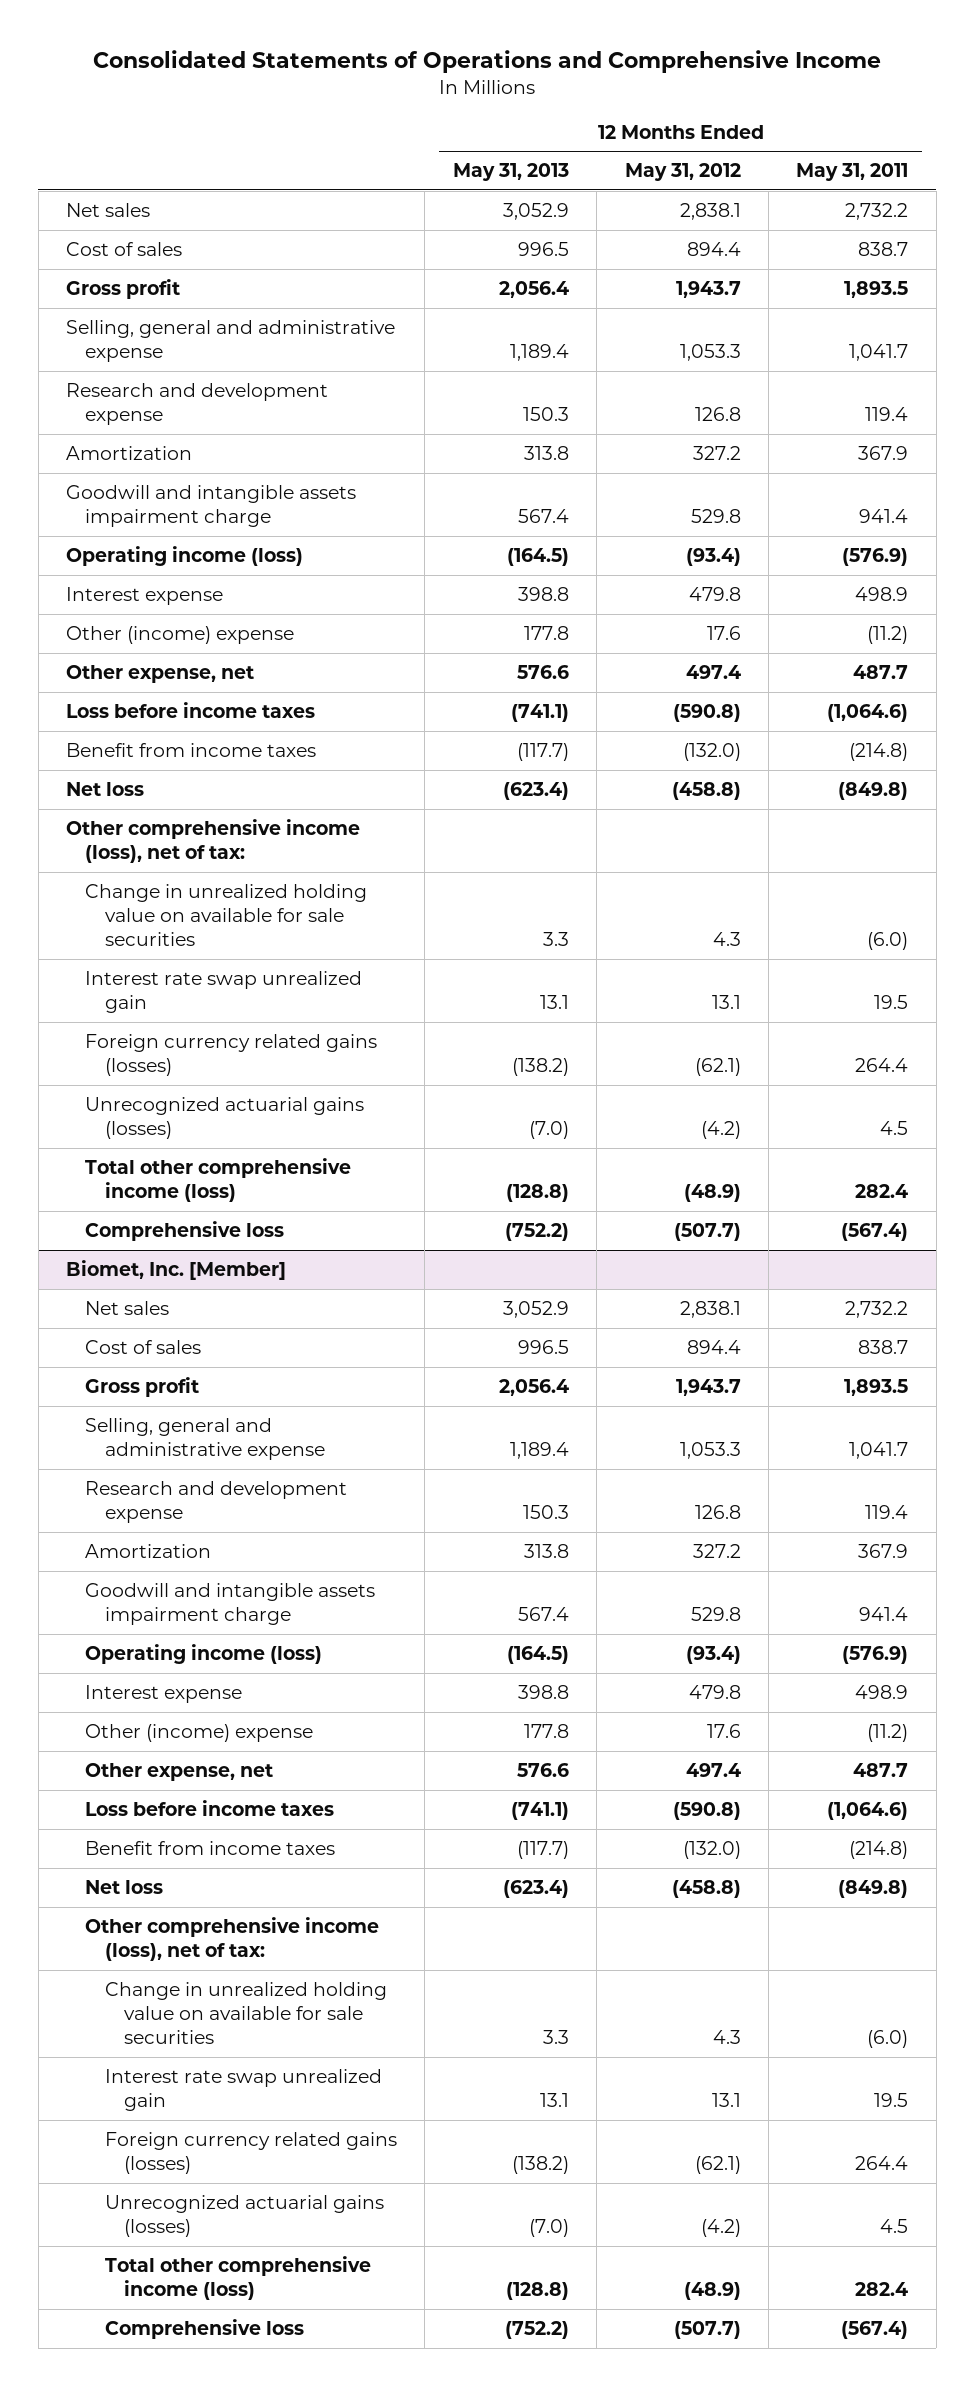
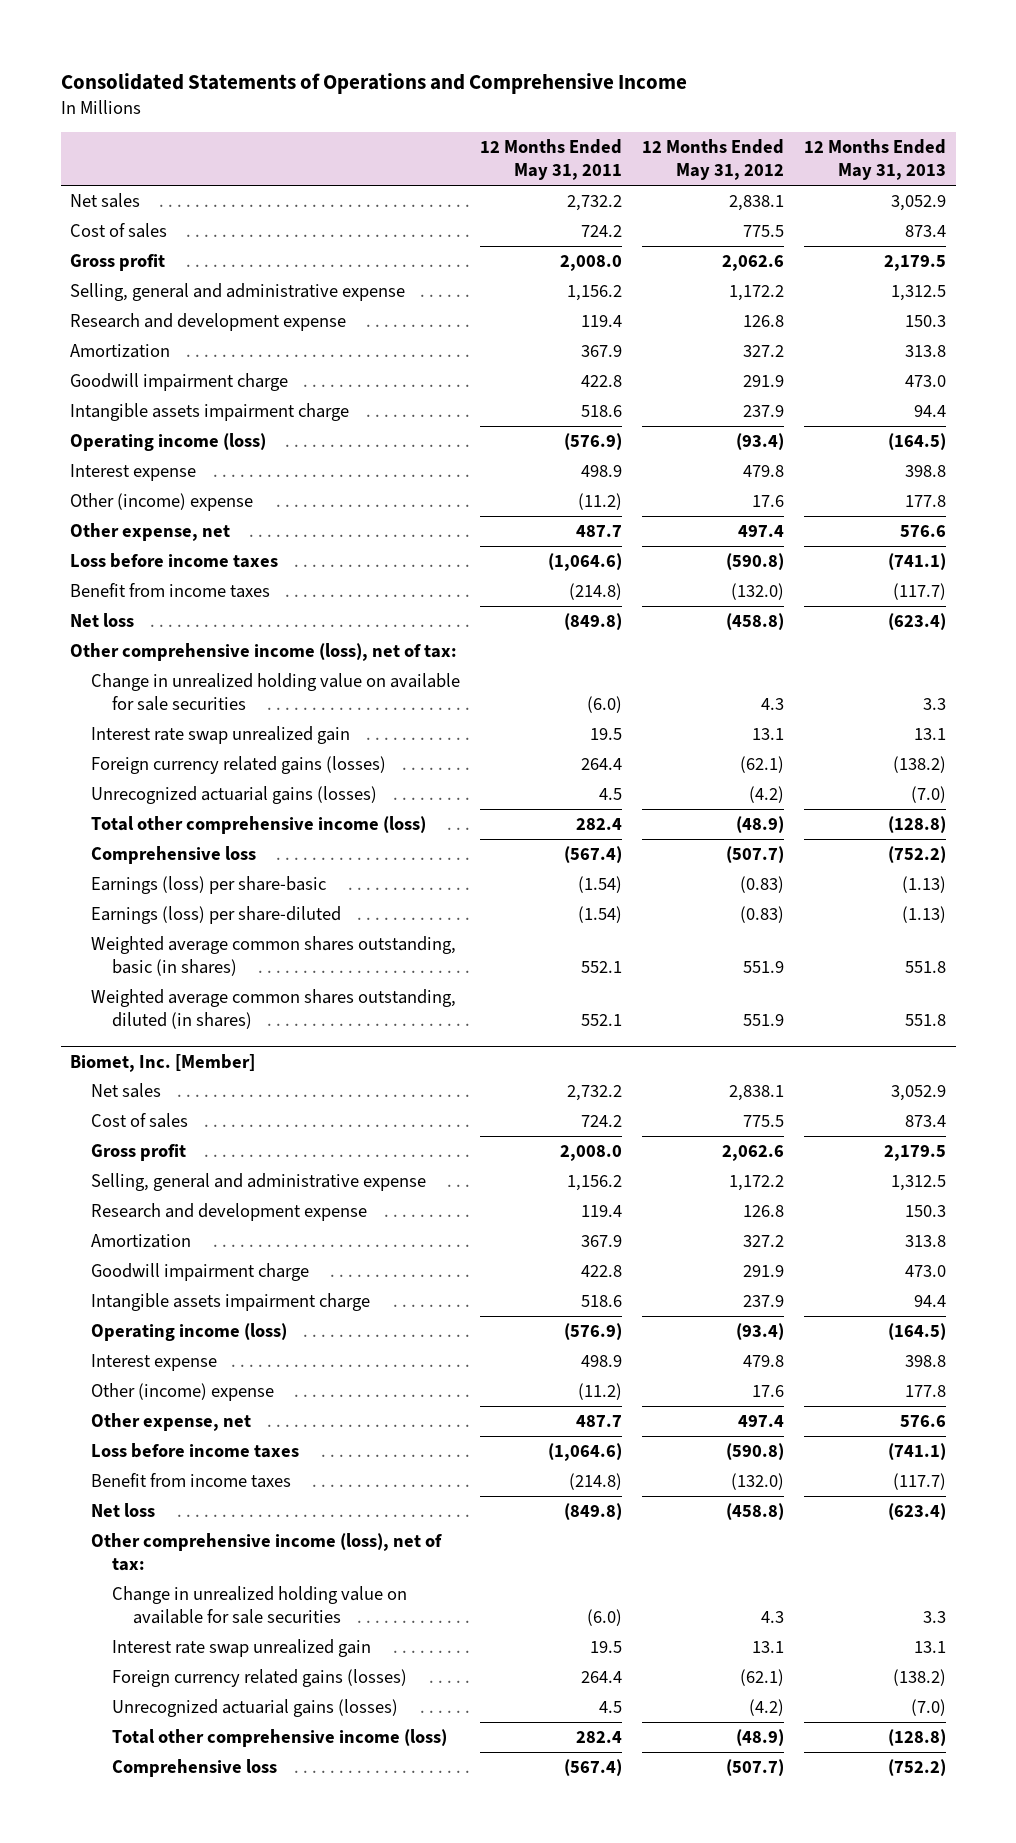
- | 12 Months Ended May 31, 2013 | 12 Months Ended May 31, 2012 | 12 Months Ended May 31, 2011
+ | 12 Months Ended May 31, 2011 | 12 Months Ended May 31, 2012 | 12 Months Ended May 31, 2013
- Cost of sales | 996.5 | 894.4 | 838.7
- Gross profit | 2,056.4 | 1,943.7 | 1,893.5
- Selling, general and administrative expense | 1,189.4 | 1,053.3 | 1,041.7
+ Cost of sales | 724.2 | 775.5 | 873.4
+ Gross profit | 2,008.0 | 2,062.6 | 2,179.5
+ Selling, general and administrative expense | 1,156.2 | 1,172.2 | 1,312.5
- Goodwill and intangible assets impairment charge | 567.4 | 529.8 | 941.4
+ Goodwill impairment charge | 422.8 | 291.9 | 473.0
+ Intangible assets impairment charge | 518.6 | 237.9 | 94.4
+ Earnings (loss) per share-basic | (1.54) | (0.83) | (1.13)
+ Earnings (loss) per share-diluted | (1.54) | (0.83) | (1.13)
+ Weighted average common shares outstanding, basic (in shares) | 552.1 | 551.9 | 551.8
+ Weighted average common shares outstanding, diluted (in shares) | 552.1 | 551.9 | 551.8
@ Biomet, Inc. [Member]
- Cost of sales | 996.5 | 894.4 | 838.7
- Gross profit | 2,056.4 | 1,943.7 | 1,893.5
- Selling, general and administrative expense | 1,189.4 | 1,053.3 | 1,041.7
+ Cost of sales | 724.2 | 775.5 | 873.4
+ Gross profit | 2,008.0 | 2,062.6 | 2,179.5
+ Selling, general and administrative expense | 1,156.2 | 1,172.2 | 1,312.5
- Goodwill and intangible assets impairment charge | 567.4 | 529.8 | 941.4
+ Goodwill impairment charge | 422.8 | 291.9 | 473.0
+ Intangible assets impairment charge | 518.6 | 237.9 | 94.4

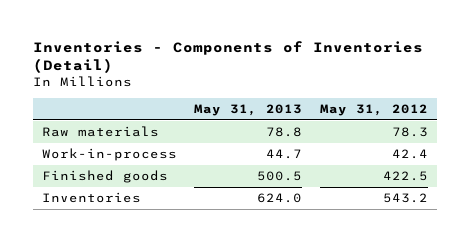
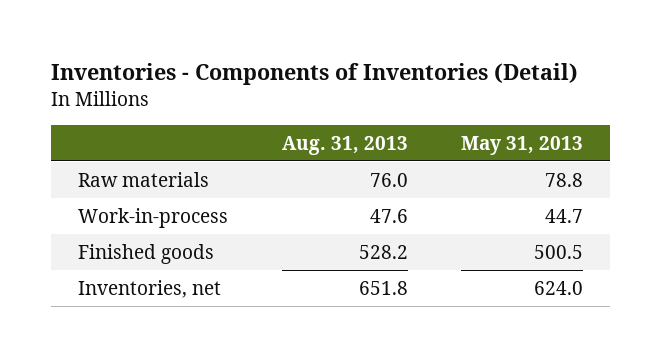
- | May 31, 2013 | May 31, 2012
+ | Aug. 31, 2013 | May 31, 2013
- Inventories | 624.0 | 543.2
+ Inventories, net | 651.8 | 624.0

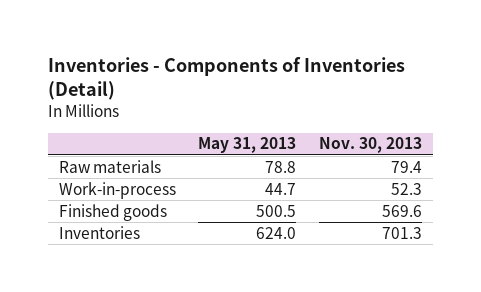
- | Aug. 31, 2013 | May 31, 2013
+ | May 31, 2013 | Nov. 30, 2013
- Inventories, net | 651.8 | 624.0
+ Inventories | 624.0 | 701.3

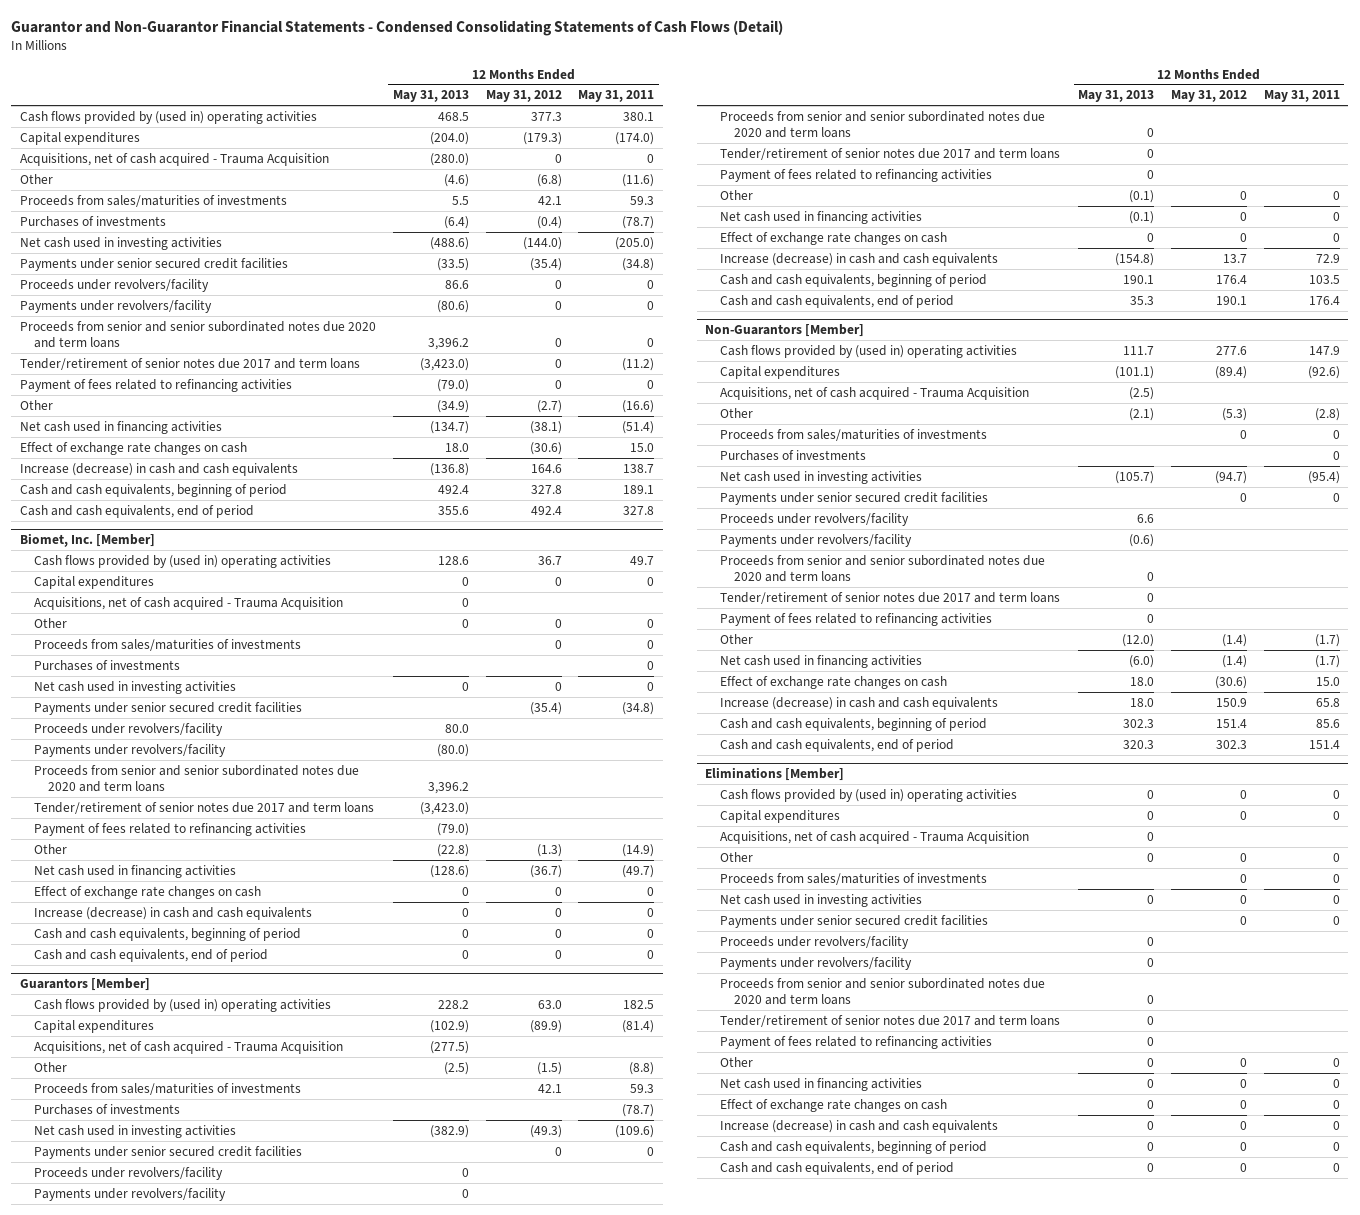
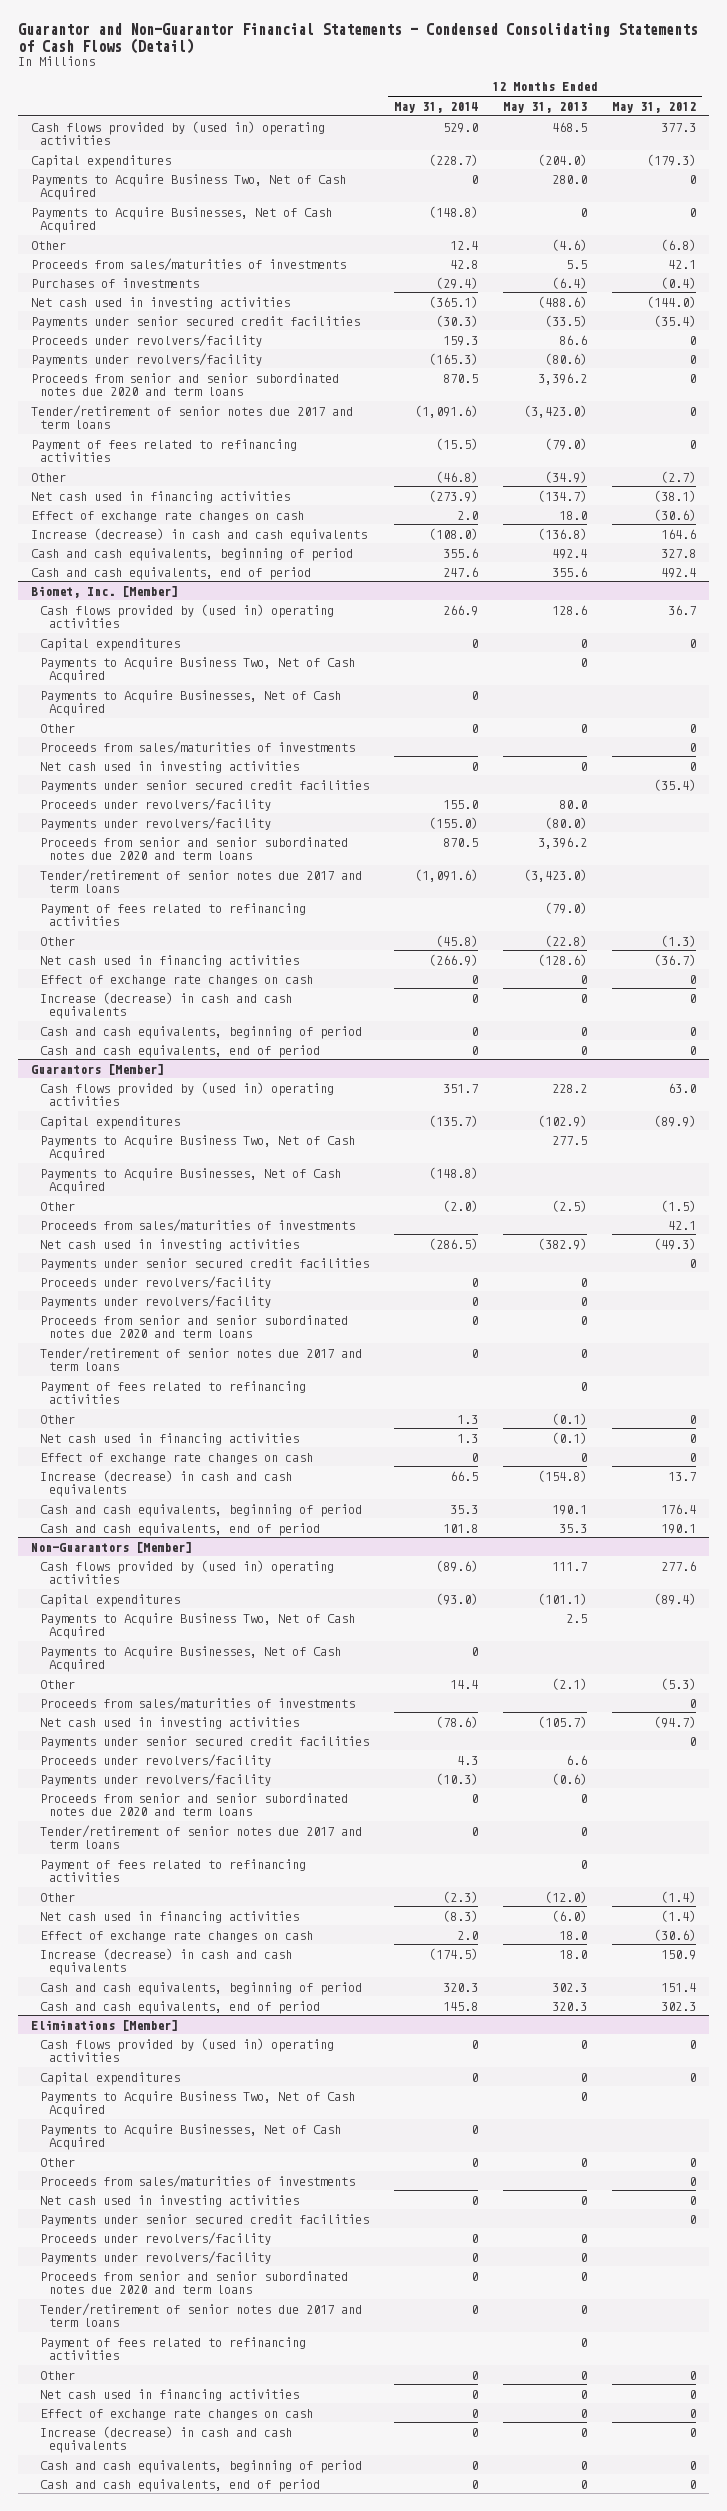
- | 12 Months Ended May 31, 2013 | 12 Months Ended May 31, 2012 | 12 Months Ended May 31, 2011
+ | 12 Months Ended May 31, 2014 | 12 Months Ended May 31, 2013 | 12 Months Ended May 31, 2012
- Acquisitions, net of cash acquired - Trauma Acquisition | (280.0) | 0 | 0
+ Payments to Acquire Business Two, Net of Cash Acquired | 0 | 280.0 | 0
+ Payments to Acquire Businesses, Net of Cash Acquired | (148.8) | 0 | 0
@ Biomet, Inc. [Member]
- Acquisitions, net of cash acquired - Trauma Acquisition | 0 | |
+ Payments to Acquire Business Two, Net of Cash Acquired | | 0 |
+ Payments to Acquire Businesses, Net of Cash Acquired | 0 | |
- Purchases of investments | | | 0
@ Guarantors [Member]
- Acquisitions, net of cash acquired - Trauma Acquisition | (277.5) | |
+ Payments to Acquire Business Two, Net of Cash Acquired | | 277.5 |
+ Payments to Acquire Businesses, Net of Cash Acquired | (148.8) | |
- Purchases of investments | | | (78.7)
@ Non-Guarantors [Member]
- Acquisitions, net of cash acquired - Trauma Acquisition | (2.5) | |
+ Payments to Acquire Business Two, Net of Cash Acquired | | 2.5 |
+ Payments to Acquire Businesses, Net of Cash Acquired | 0 | |
- Purchases of investments | | | 0
@ Eliminations [Member]
- Acquisitions, net of cash acquired - Trauma Acquisition | 0 | |
+ Payments to Acquire Business Two, Net of Cash Acquired | | 0 |
+ Payments to Acquire Businesses, Net of Cash Acquired | 0 | |

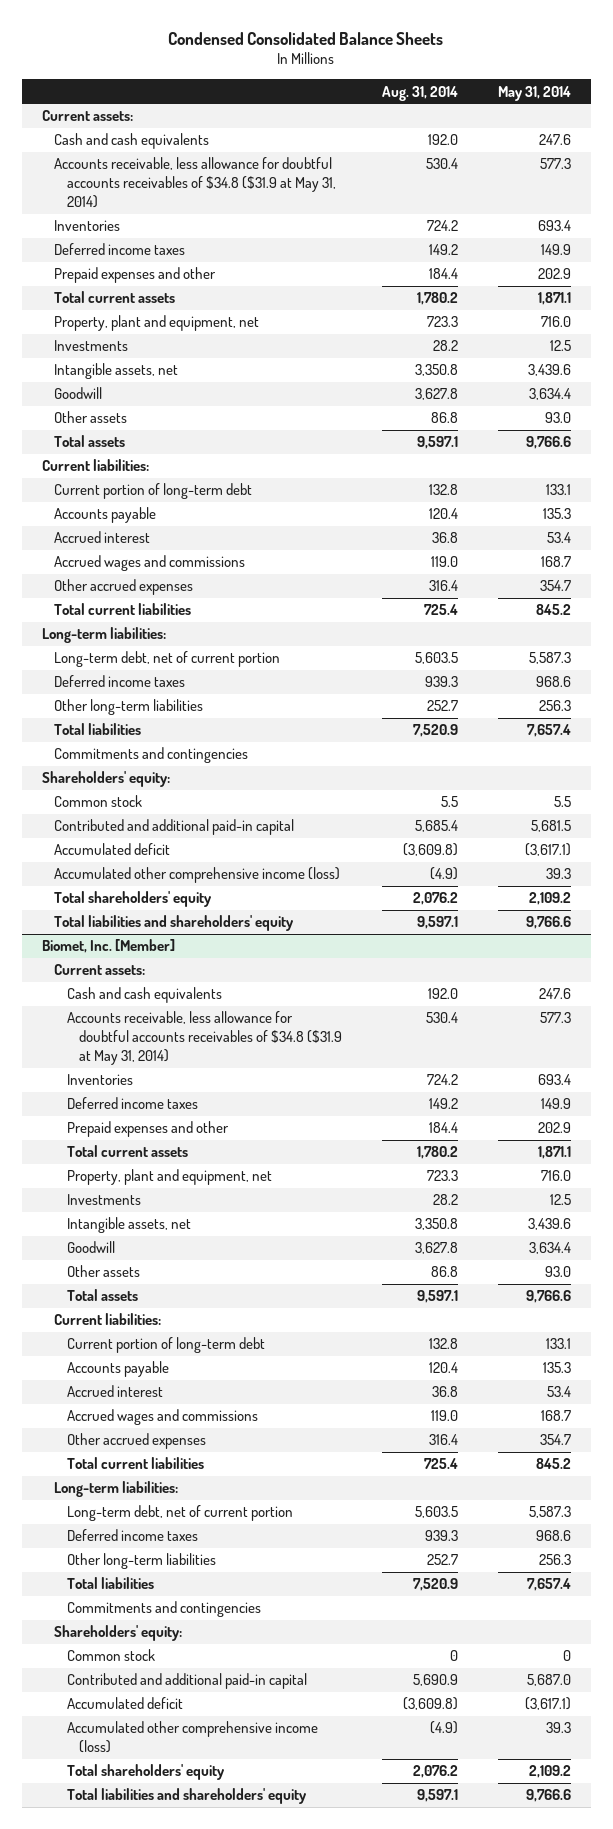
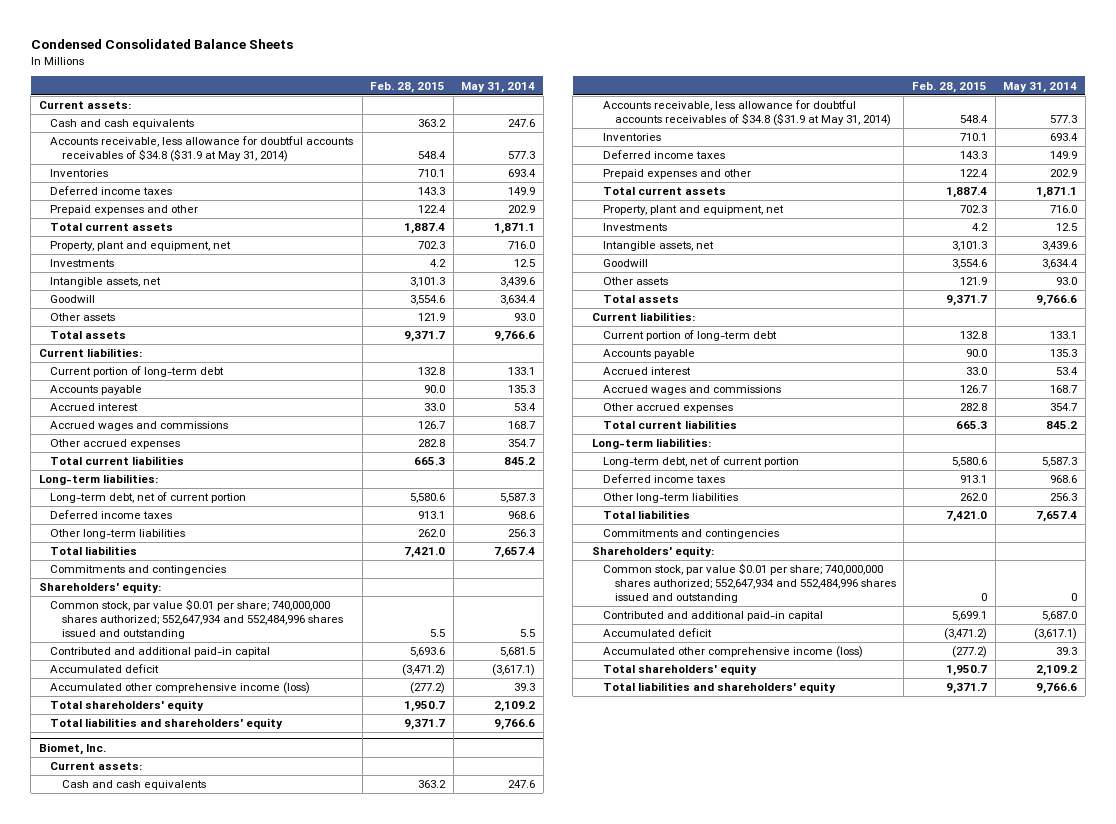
- | Aug. 31, 2014 | May 31, 2014
+ | Feb. 28, 2015 | May 31, 2014
- Common stock | 5.5 | 5.5
+ Common stock, par value $0.01 per share; 740,000,000 shares authorized; 552,647,934 and 552,484,996 shares issued and outstanding | 5.5 | 5.5
- Biomet, Inc. [Member]
+ Biomet, Inc.
- Common stock | 0 | 0
+ Common stock, par value $0.01 per share; 740,000,000 shares authorized; 552,647,934 and 552,484,996 shares issued and outstanding | 0 | 0

